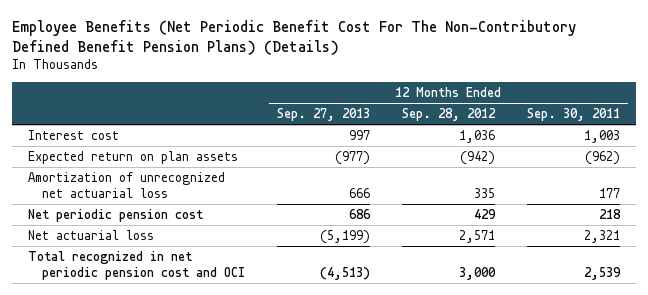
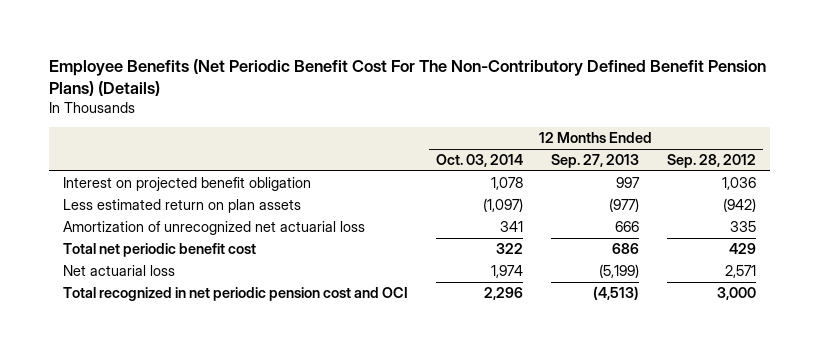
- | 12 Months Ended Sep. 27, 2013 | 12 Months Ended Sep. 28, 2012 | 12 Months Ended Sep. 30, 2011
+ | 12 Months Ended Oct. 03, 2014 | 12 Months Ended Sep. 27, 2013 | 12 Months Ended Sep. 28, 2012
- Interest cost | 997 | 1,036 | 1,003
- Expected return on plan assets | (977) | (942) | (962)
+ Interest on projected benefit obligation | 1,078 | 997 | 1,036
+ Less estimated return on plan assets | (1,097) | (977) | (942)
- Net periodic pension cost | 686 | 429 | 218
+ Total net periodic benefit cost | 322 | 686 | 429

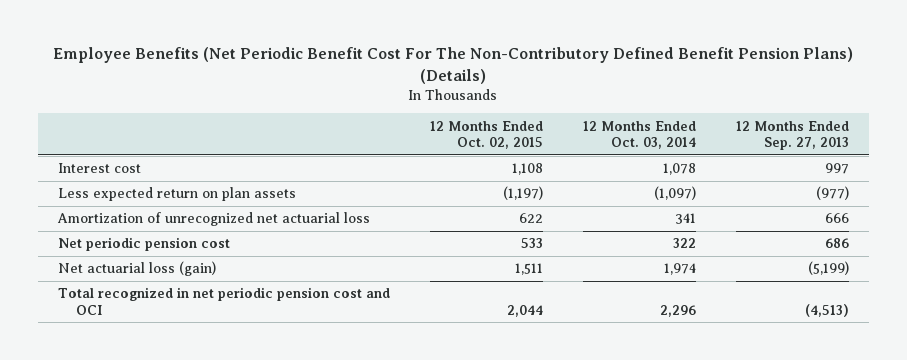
- | 12 Months Ended Oct. 03, 2014 | 12 Months Ended Sep. 27, 2013 | 12 Months Ended Sep. 28, 2012
+ | 12 Months Ended Oct. 02, 2015 | 12 Months Ended Oct. 03, 2014 | 12 Months Ended Sep. 27, 2013
- Interest on projected benefit obligation | 1,078 | 997 | 1,036
- Less estimated return on plan assets | (1,097) | (977) | (942)
+ Interest cost | 1,108 | 1,078 | 997
+ Less expected return on plan assets | (1,197) | (1,097) | (977)
- Total net periodic benefit cost | 322 | 686 | 429
- Net actuarial loss | 1,974 | (5,199) | 2,571
+ Net periodic pension cost | 533 | 322 | 686
+ Net actuarial loss (gain) | 1,511 | 1,974 | (5,199)

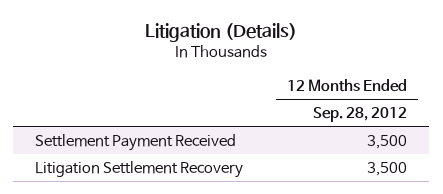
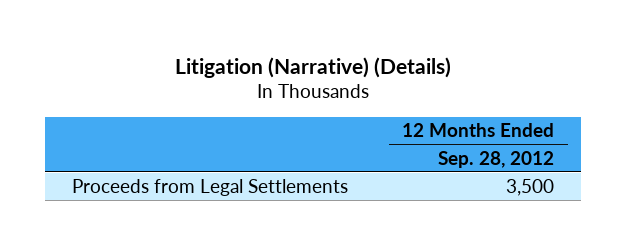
- Litigation (Details)
+ Litigation (Narrative) (Details)
- Settlement Payment Received | 3,500
- Litigation Settlement Recovery | 3,500
+ Proceeds from Legal Settlements | 3,500

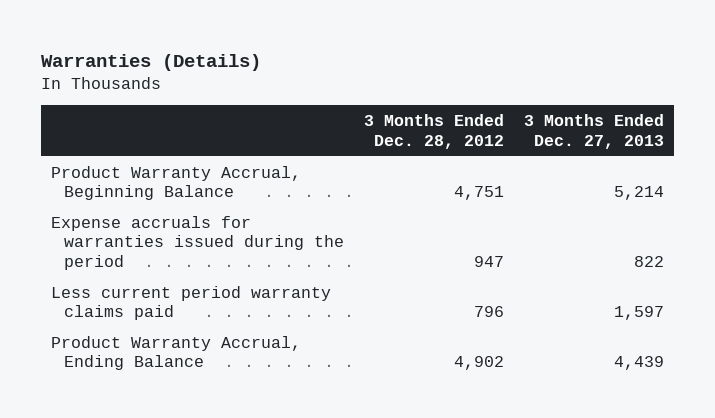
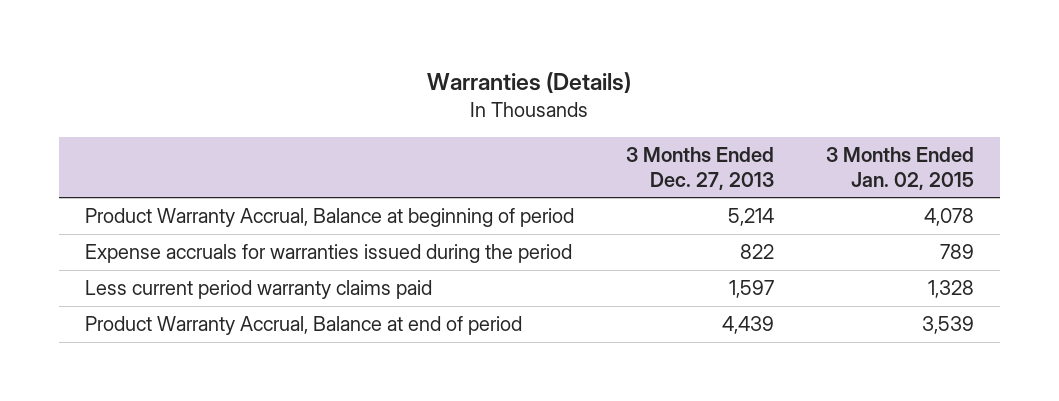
- | 3 Months Ended Dec. 28, 2012 | 3 Months Ended Dec. 27, 2013
+ | 3 Months Ended Dec. 27, 2013 | 3 Months Ended Jan. 02, 2015
- Product Warranty Accrual, Beginning Balance | 4,751 | 5,214
+ Product Warranty Accrual, Balance at beginning of period | 5,214 | 4,078
- Product Warranty Accrual, Ending Balance | 4,902 | 4,439
+ Product Warranty Accrual, Balance at end of period | 4,439 | 3,539

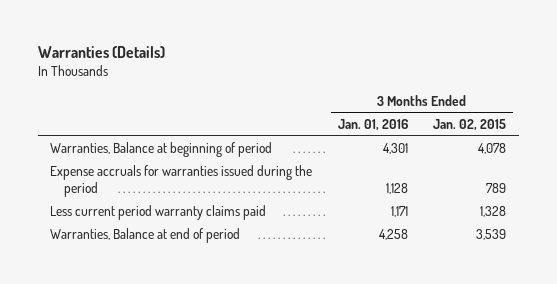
- | 3 Months Ended Dec. 27, 2013 | 3 Months Ended Jan. 02, 2015
+ | 3 Months Ended Jan. 01, 2016 | 3 Months Ended Jan. 02, 2015
- Product Warranty Accrual, Balance at beginning of period | 5,214 | 4,078
+ Warranties, Balance at beginning of period | 4,301 | 4,078
- Product Warranty Accrual, Balance at end of period | 4,439 | 3,539
+ Warranties, Balance at end of period | 4,258 | 3,539

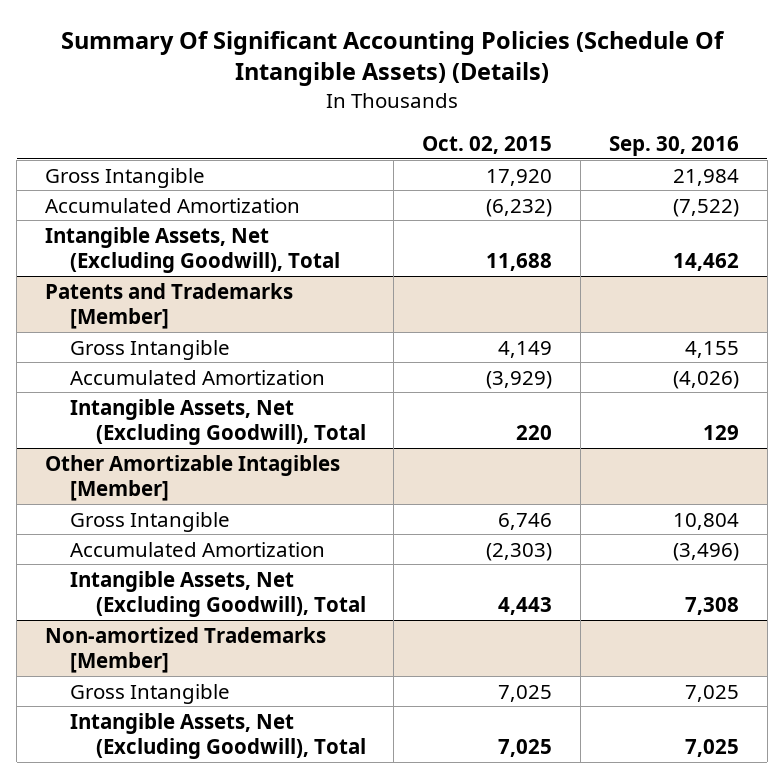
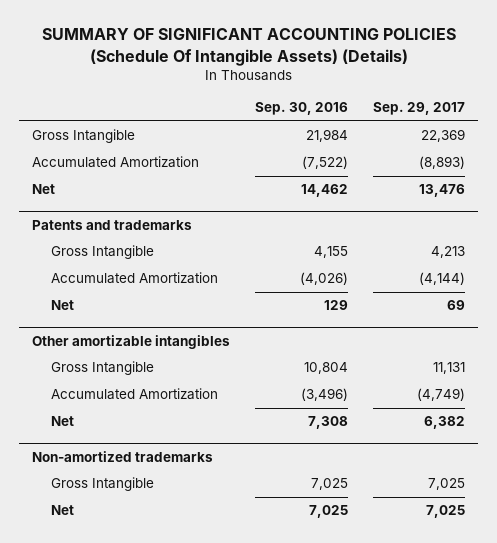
- Summary Of Significant Accounting Policies (Schedule Of Intangible Assets) (Details)
+ SUMMARY OF SIGNIFICANT ACCOUNTING POLICIES (Schedule Of Intangible Assets) (Details)
- | Oct. 02, 2015 | Sep. 30, 2016
+ | Sep. 30, 2016 | Sep. 29, 2017
- Intangible Assets, Net (Excluding Goodwill), Total | 11,688 | 14,462
- Patents and Trademarks [Member]
+ Net | 14,462 | 13,476
+ Patents and trademarks
- Intangible Assets, Net (Excluding Goodwill), Total | 220 | 129
- Other Amortizable Intagibles [Member]
+ Net | 129 | 69
+ Other amortizable intangibles
- Intangible Assets, Net (Excluding Goodwill), Total | 4,443 | 7,308
- Non-amortized Trademarks [Member]
+ Net | 7,308 | 6,382
+ Non-amortized trademarks
- Intangible Assets, Net (Excluding Goodwill), Total | 7,025 | 7,025
+ Net | 7,025 | 7,025

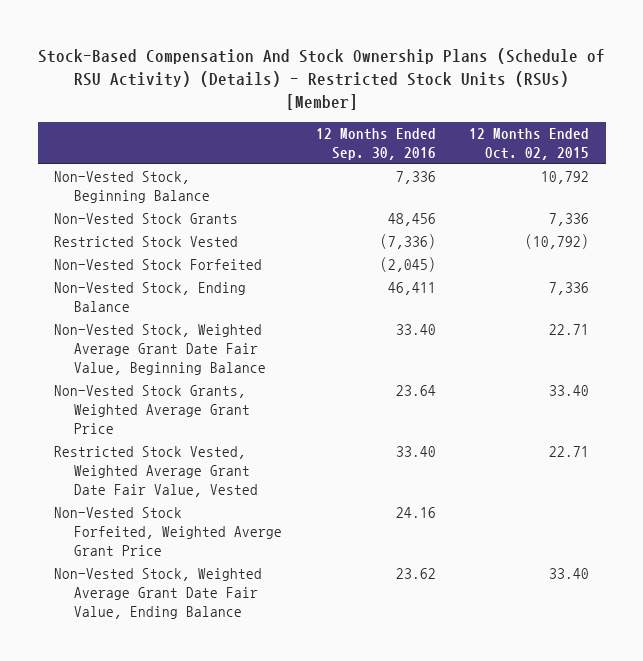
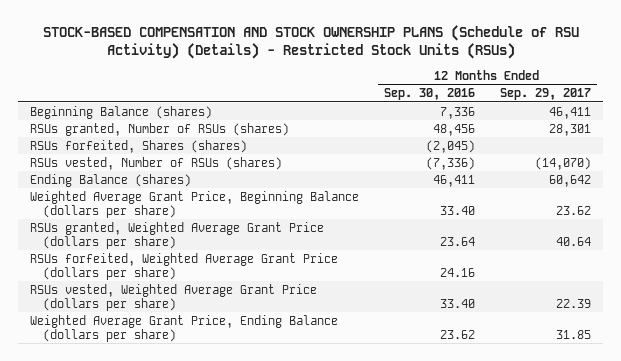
- Stock-Based Compensation And Stock Ownership Plans (Schedule of RSU Activity) (Details) - Restricted Stock Units (RSUs) [Member]
+ STOCK-BASED COMPENSATION AND STOCK OWNERSHIP PLANS (Schedule of RSU Activity) (Details) - Restricted Stock Units (RSUs)
- | 12 Months Ended Sep. 30, 2016 | 12 Months Ended Oct. 02, 2015
+ | 12 Months Ended Sep. 30, 2016 | 12 Months Ended Sep. 29, 2017
- Non-Vested Stock, Beginning Balance | 7,336 | 10,792
- Non-Vested Stock Grants | 48,456 | 7,336
- Restricted Stock Vested | (7,336) | (10,792)
- Non-Vested Stock Forfeited | (2,045) |
- Non-Vested Stock, Ending Balance | 46,411 | 7,336
- Non-Vested Stock, Weighted Average Grant Date Fair Value, Beginning Balance | 33.40 | 22.71
- Non-Vested Stock Grants, Weighted Average Grant Price | 23.64 | 33.40
- Restricted Stock Vested, Weighted Average Grant Date Fair Value, Vested | 33.40 | 22.71
- Non-Vested Stock Forfeited, Weighted Averge Grant Price | 24.16 |
- Non-Vested Stock, Weighted Average Grant Date Fair Value, Ending Balance | 23.62 | 33.40
+ Beginning Balance (shares) | 7,336 | 46,411
+ RSUs granted, Number of RSUs (shares) | 48,456 | 28,301
+ RSUs forfeited, Shares (shares) | (2,045) |
+ RSUs vested, Number of RSUs (shares) | (7,336) | (14,070)
+ Ending Balance (shares) | 46,411 | 60,642
+ Weighted Average Grant Price, Beginning Balance (dollars per share) | 33.40 | 23.62
+ RSUs granted, Weighted Average Grant Price (dollars per share) | 23.64 | 40.64
+ RSUs forfeited, Weighted Average Grant Price (dollars per share) | 24.16 |
+ RSUs vested, Weighted Average Grant Price (dollars per share) | 33.40 | 22.39
+ Weighted Average Grant Price, Ending Balance (dollars per share) | 23.62 | 31.85

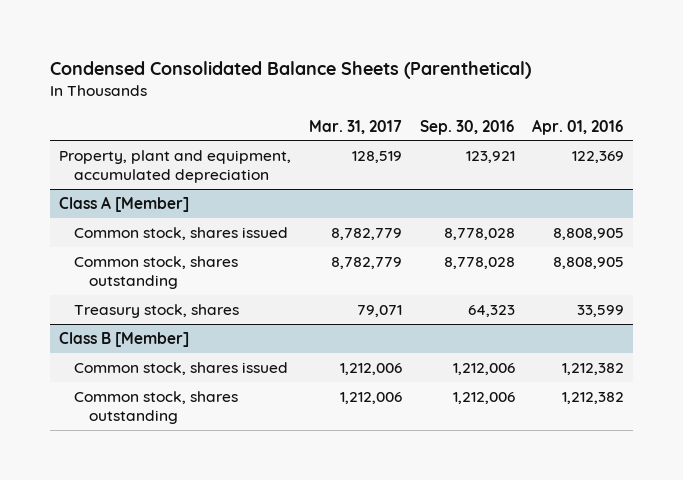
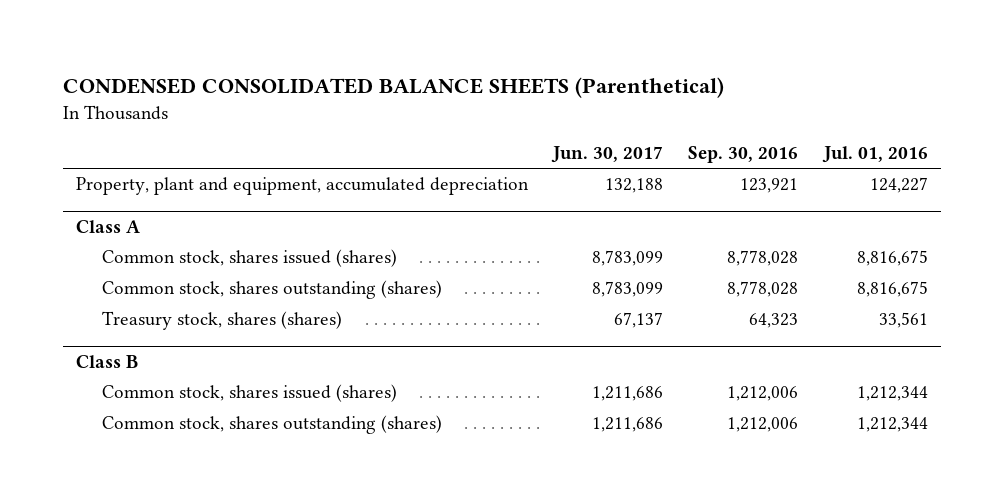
- Condensed Consolidated Balance Sheets (Parenthetical)
+ CONDENSED CONSOLIDATED BALANCE SHEETS (Parenthetical)
- | Mar. 31, 2017 | Sep. 30, 2016 | Apr. 01, 2016
+ | Jun. 30, 2017 | Sep. 30, 2016 | Jul. 01, 2016
- Class A [Member]
- Common stock, shares issued | 8,782,779 | 8,778,028 | 8,808,905
- Common stock, shares outstanding | 8,782,779 | 8,778,028 | 8,808,905
- Treasury stock, shares | 79,071 | 64,323 | 33,599
- Class B [Member]
- Common stock, shares issued | 1,212,006 | 1,212,006 | 1,212,382
- Common stock, shares outstanding | 1,212,006 | 1,212,006 | 1,212,382
+ Class A
+ Common stock, shares issued (shares) | 8,783,099 | 8,778,028 | 8,816,675
+ Common stock, shares outstanding (shares) | 8,783,099 | 8,778,028 | 8,816,675
+ Treasury stock, shares (shares) | 67,137 | 64,323 | 33,561
+ Class B
+ Common stock, shares issued (shares) | 1,211,686 | 1,212,006 | 1,212,344
+ Common stock, shares outstanding (shares) | 1,211,686 | 1,212,006 | 1,212,344

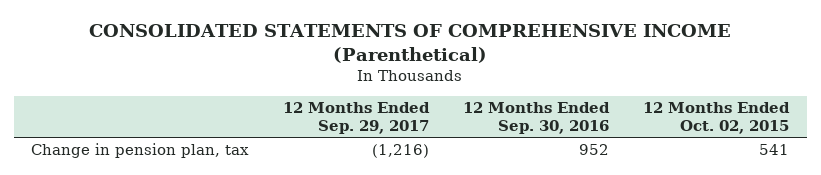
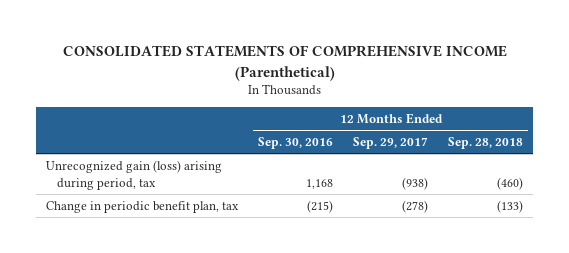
- | 12 Months Ended Sep. 29, 2017 | 12 Months Ended Sep. 30, 2016 | 12 Months Ended Oct. 02, 2015
+ | 12 Months Ended Sep. 30, 2016 | 12 Months Ended Sep. 29, 2017 | 12 Months Ended Sep. 28, 2018
- Change in pension plan, tax | (1,216) | 952 | 541
+ Unrecognized gain (loss) arising during period, tax | 1,168 | (938) | (460)
+ Change in periodic benefit plan, tax | (215) | (278) | (133)

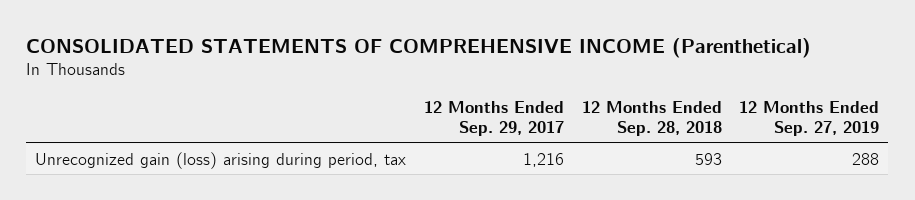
- | 12 Months Ended Sep. 30, 2016 | 12 Months Ended Sep. 29, 2017 | 12 Months Ended Sep. 28, 2018
+ | 12 Months Ended Sep. 29, 2017 | 12 Months Ended Sep. 28, 2018 | 12 Months Ended Sep. 27, 2019
- Unrecognized gain (loss) arising during period, tax | 1,168 | (938) | (460)
- Change in periodic benefit plan, tax | (215) | (278) | (133)
+ Unrecognized gain (loss) arising during period, tax | 1,216 | 593 | 288

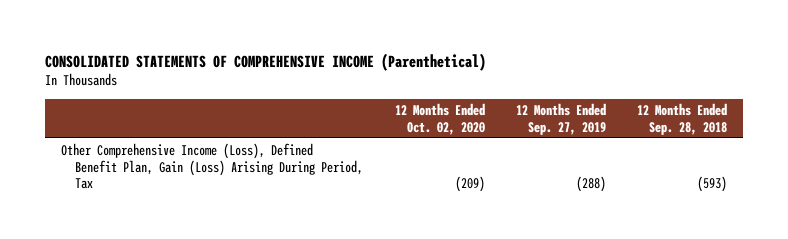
- | 12 Months Ended Sep. 29, 2017 | 12 Months Ended Sep. 28, 2018 | 12 Months Ended Sep. 27, 2019
+ | 12 Months Ended Oct. 02, 2020 | 12 Months Ended Sep. 27, 2019 | 12 Months Ended Sep. 28, 2018
- Unrecognized gain (loss) arising during period, tax | 1,216 | 593 | 288
+ Other Comprehensive Income (Loss), Defined Benefit Plan, Gain (Loss) Arising During Period, Tax | (209) | (288) | (593)

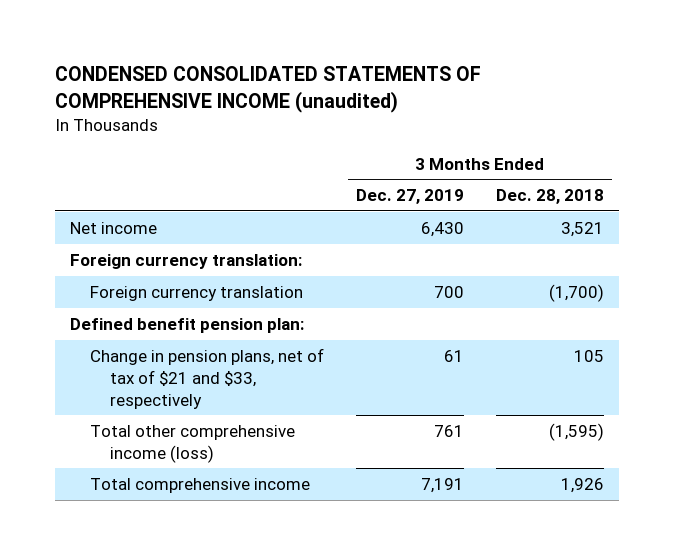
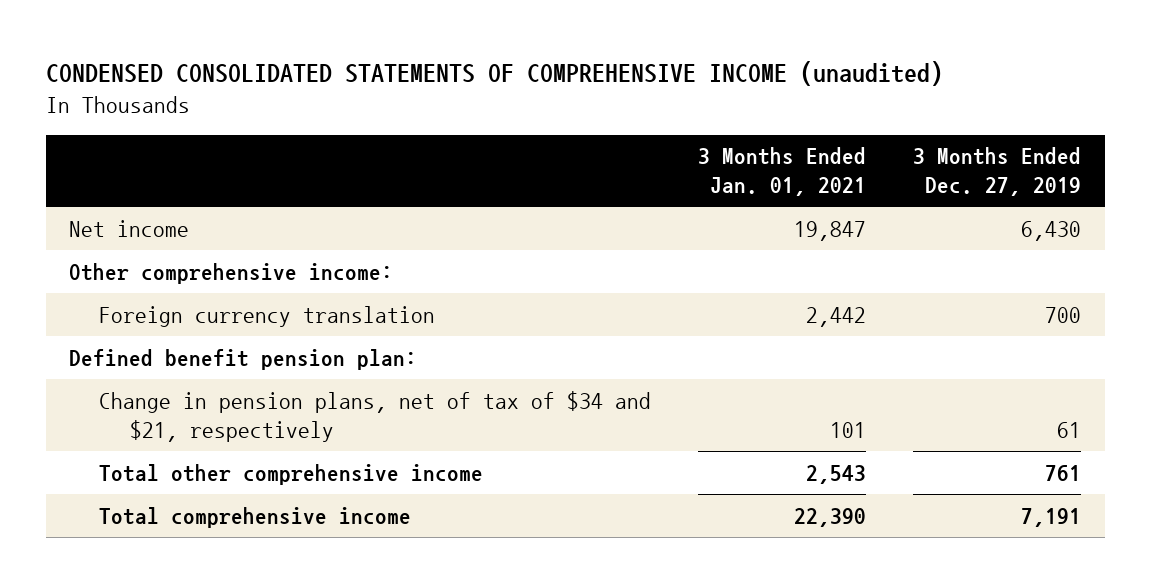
- | 3 Months Ended Dec. 27, 2019 | 3 Months Ended Dec. 28, 2018
+ | 3 Months Ended Jan. 01, 2021 | 3 Months Ended Dec. 27, 2019
- Foreign currency translation:
+ Other comprehensive income:
- Change in pension plans, net of tax of $21 and $33, respectively | 61 | 105
- Total other comprehensive income (loss) | 761 | (1,595)
+ Change in pension plans, net of tax of $34 and $21, respectively | 101 | 61
+ Total other comprehensive income | 2,543 | 761

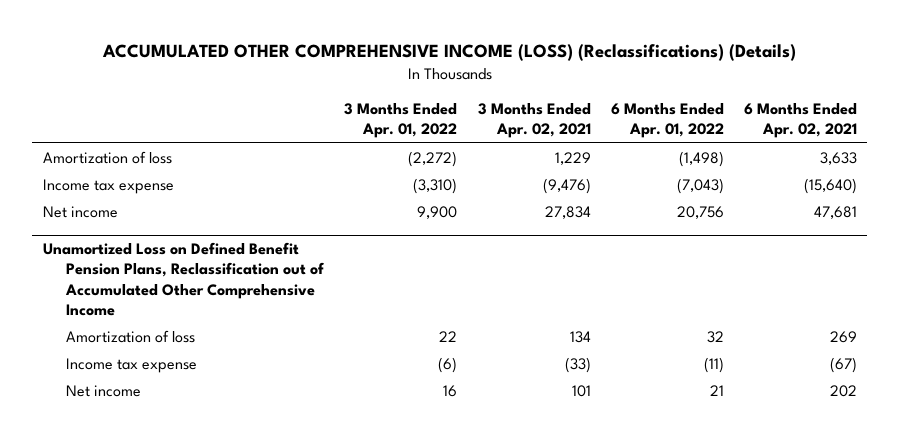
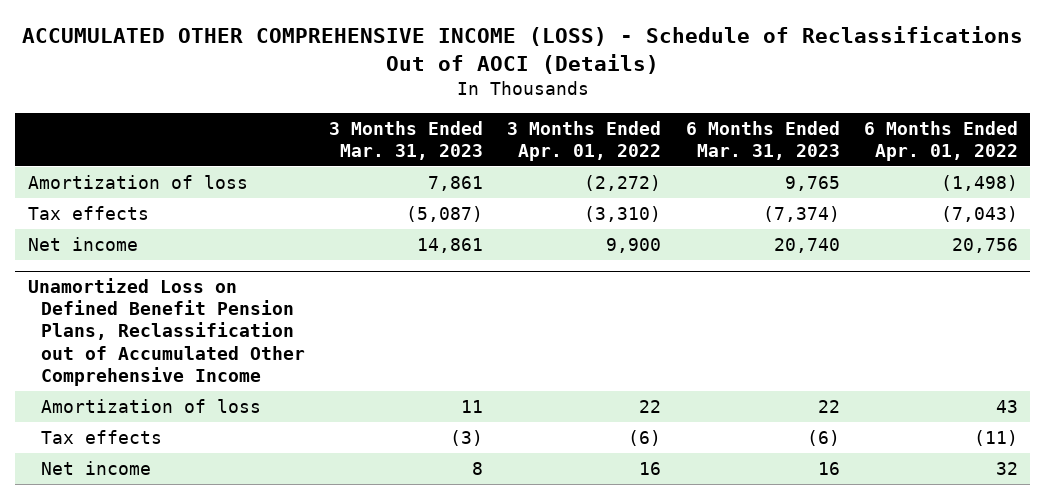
- ACCUMULATED OTHER COMPREHENSIVE INCOME (LOSS) (Reclassifications) (Details)
+ ACCUMULATED OTHER COMPREHENSIVE INCOME (LOSS) - Schedule of Reclassifications Out of AOCI (Details)
- | 3 Months Ended Apr. 01, 2022 | 3 Months Ended Apr. 02, 2021 | 6 Months Ended Apr. 01, 2022 | 6 Months Ended Apr. 02, 2021
+ | 3 Months Ended Mar. 31, 2023 | 3 Months Ended Apr. 01, 2022 | 6 Months Ended Mar. 31, 2023 | 6 Months Ended Apr. 01, 2022
- Income tax expense | (3,310) | (9,476) | (7,043) | (15,640)
+ Tax effects | (5,087) | (3,310) | (7,374) | (7,043)
@ Unamortized Loss on Defined Benefit Pension Plans, Reclassification out of Accumulated Other Comprehensive Income
- Amortization of loss | 22 | 134 | 32 | 269
- Income tax expense | (6) | (33) | (11) | (67)
- Net income | 16 | 101 | 21 | 202
+ Amortization of loss | 11 | 22 | 22 | 43
+ Tax effects | (3) | (6) | (6) | (11)
+ Net income | 8 | 16 | 16 | 32

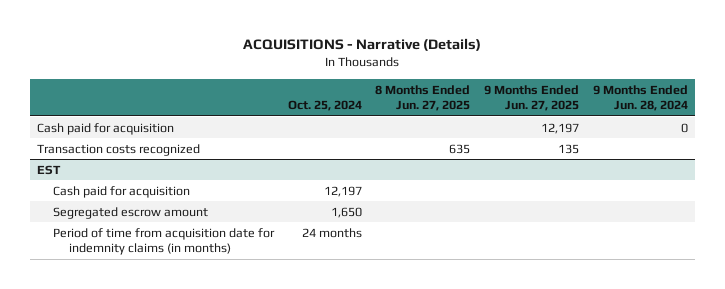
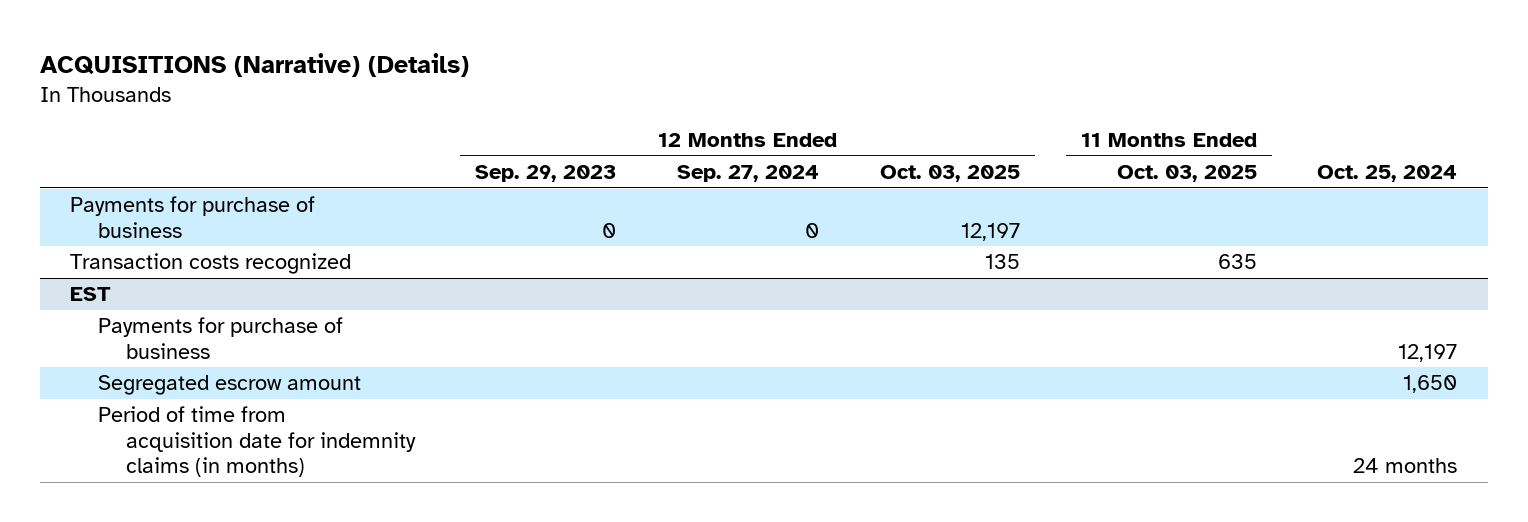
- ACQUISITIONS - Narrative (Details)
+ ACQUISITIONS (Narrative) (Details)
- | Oct. 25, 2024 | 8 Months Ended Jun. 27, 2025 | 9 Months Ended Jun. 27, 2025 | 9 Months Ended Jun. 28, 2024
+ | 12 Months Ended Sep. 29, 2023 | 12 Months Ended Sep. 27, 2024 | 12 Months Ended Oct. 03, 2025 | 11 Months Ended Oct. 03, 2025 | Oct. 25, 2024
- Cash paid for acquisition | | | 12,197 | 0
+ Payments for purchase of business | 0 | 0 | 12,197 | |
@ EST
- Cash paid for acquisition | 12,197 | | |
+ Payments for purchase of business | | | | | 12,197

